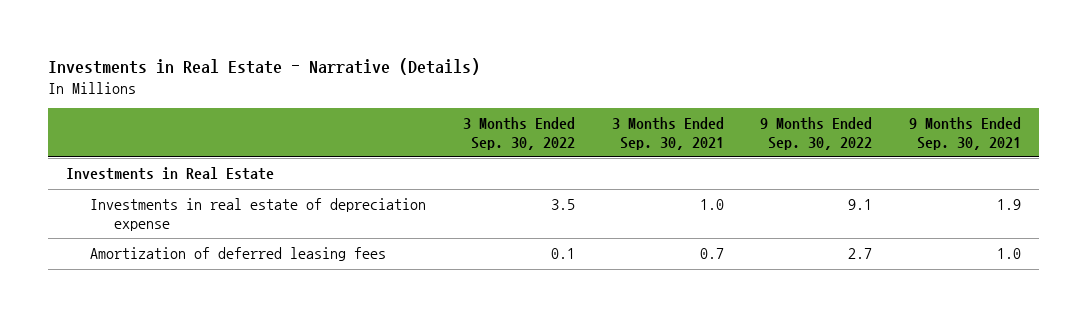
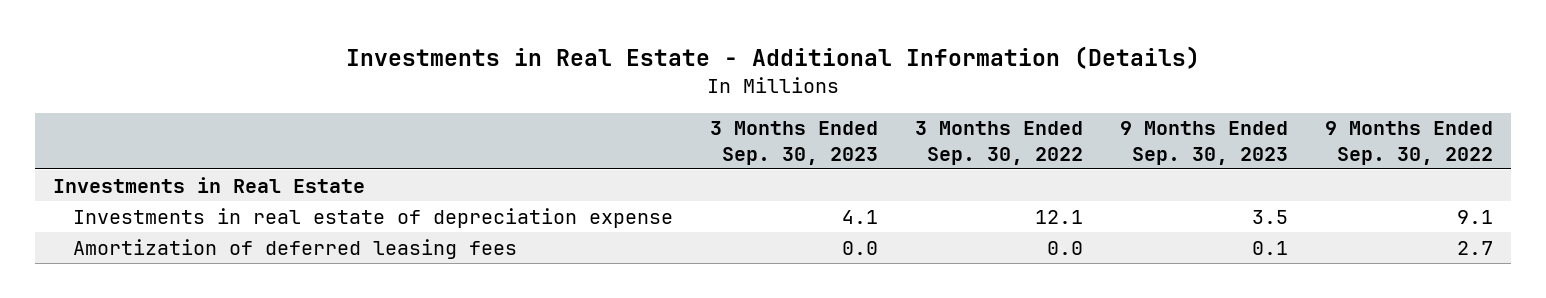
- Investments in Real Estate - Narrative (Details)
+ Investments in Real Estate - Additional Information (Details)
- | 3 Months Ended Sep. 30, 2022 | 3 Months Ended Sep. 30, 2021 | 9 Months Ended Sep. 30, 2022 | 9 Months Ended Sep. 30, 2021
+ | 3 Months Ended Sep. 30, 2023 | 3 Months Ended Sep. 30, 2022 | 9 Months Ended Sep. 30, 2023 | 9 Months Ended Sep. 30, 2022
- Investments in real estate of depreciation expense | 3.5 | 1.0 | 9.1 | 1.9
- Amortization of deferred leasing fees | 0.1 | 0.7 | 2.7 | 1.0
+ Investments in real estate of depreciation expense | 4.1 | 12.1 | 3.5 | 9.1
+ Amortization of deferred leasing fees | 0.0 | 0.0 | 0.1 | 2.7

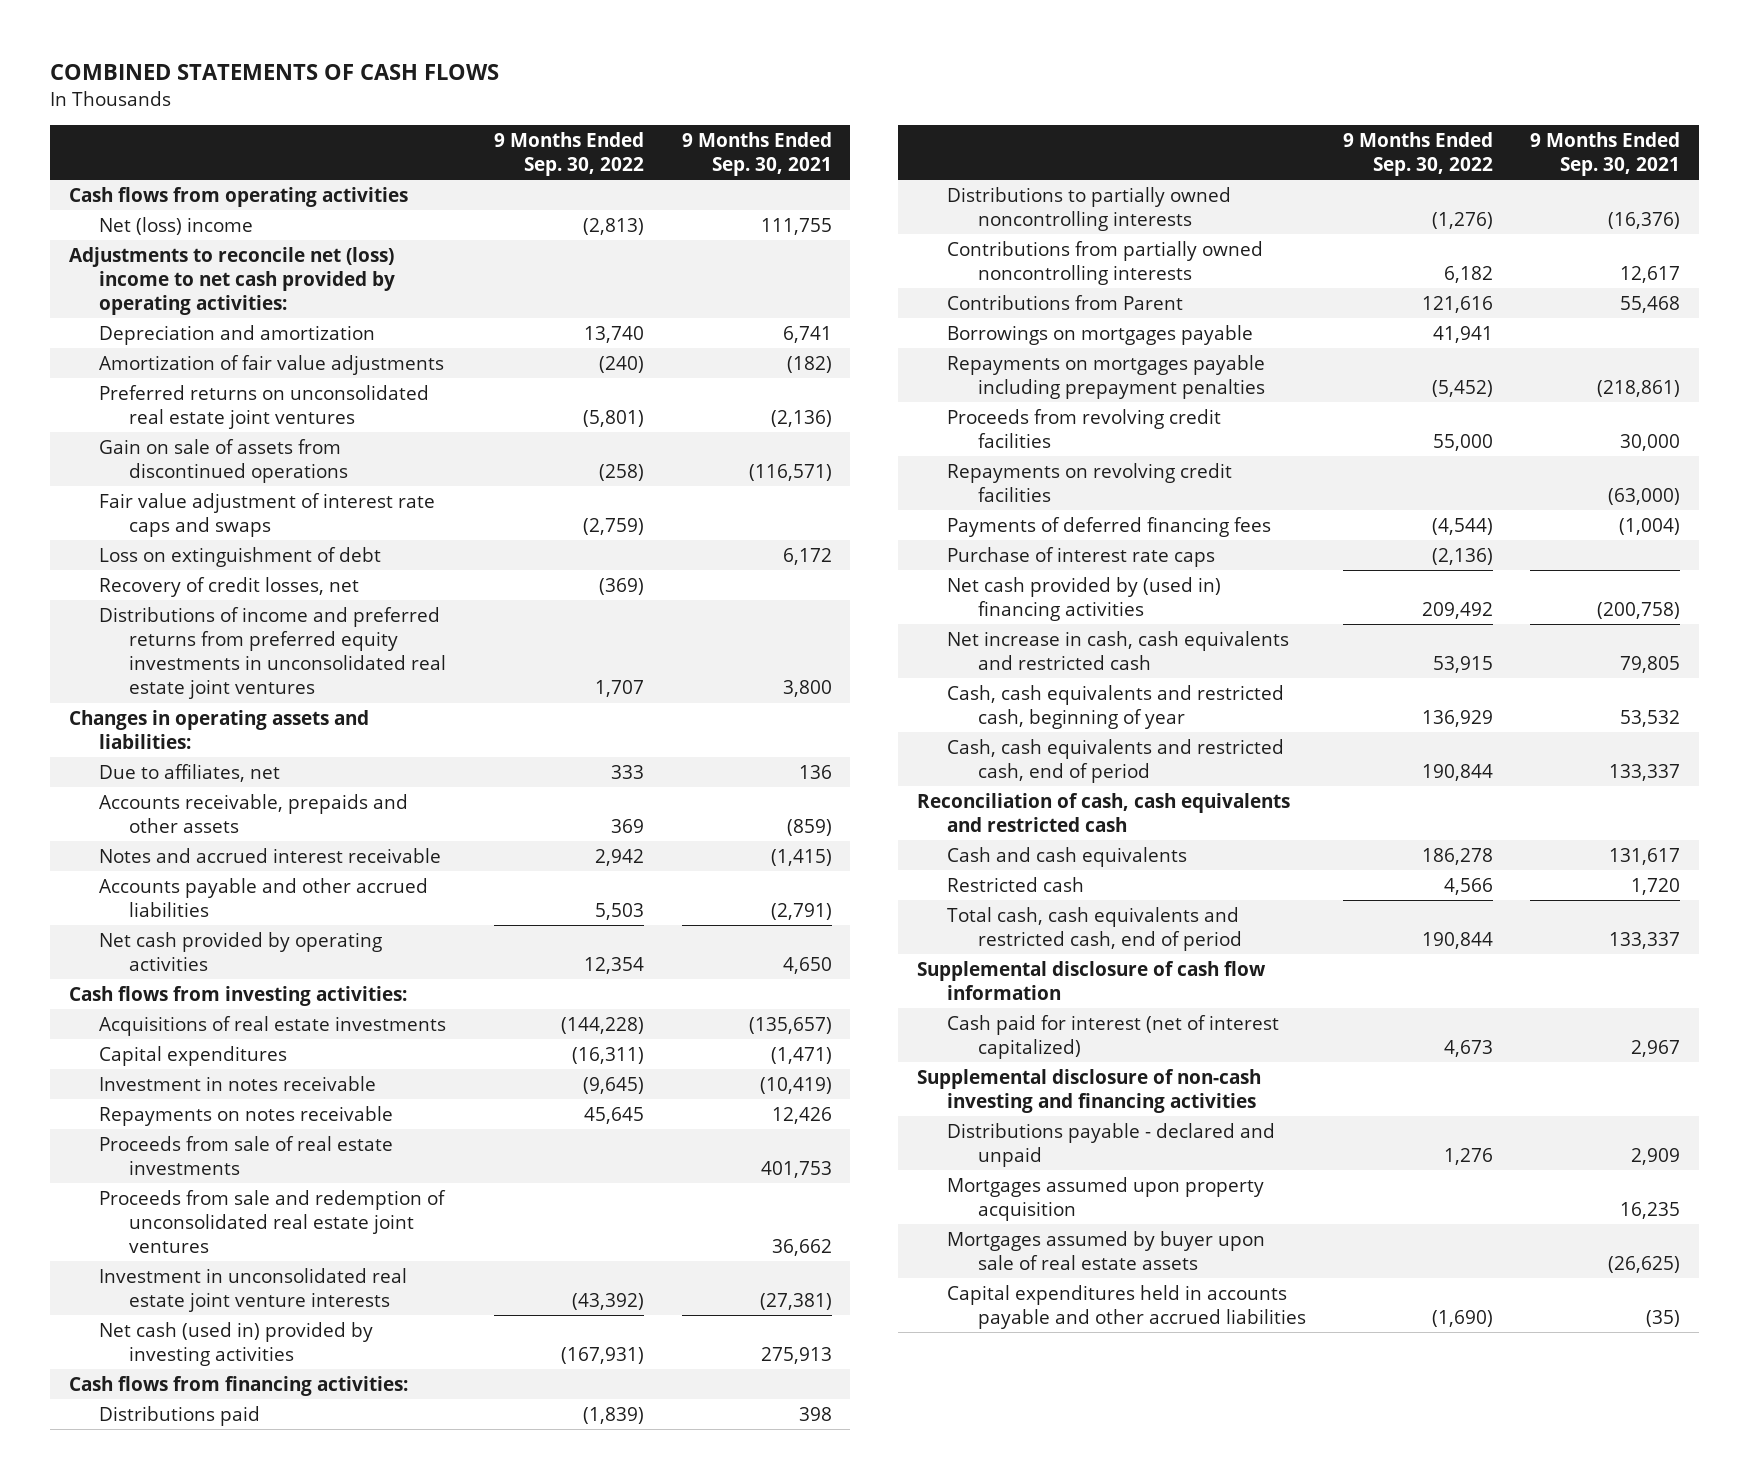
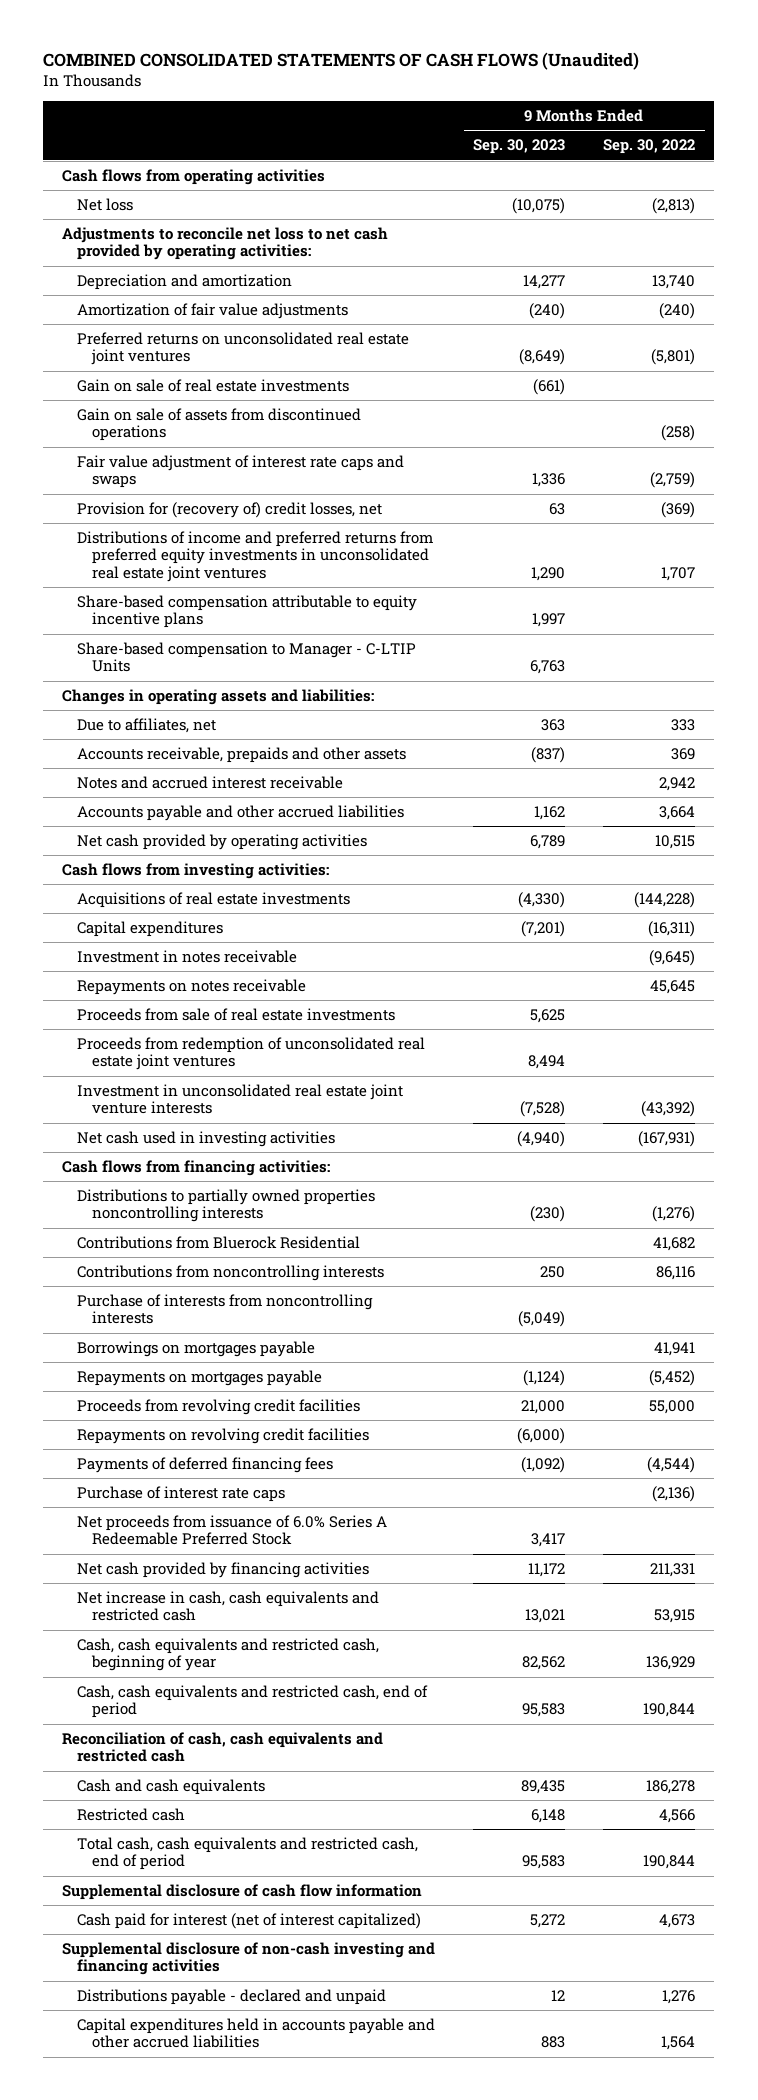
- COMBINED STATEMENTS OF CASH FLOWS
+ COMBINED CONSOLIDATED STATEMENTS OF CASH FLOWS (Unaudited)
- | 9 Months Ended Sep. 30, 2022 | 9 Months Ended Sep. 30, 2021
+ | 9 Months Ended Sep. 30, 2023 | 9 Months Ended Sep. 30, 2022
- Net (loss) income | (2,813) | 111,755
- Adjustments to reconcile net (loss) income to net cash provided by operating activities:
+ Net loss | (10,075) | (2,813)
+ Adjustments to reconcile net loss to net cash provided by operating activities:
+ Gain on sale of real estate investments | (661) |
- Loss on extinguishment of debt | | 6,172
- Recovery of credit losses, net | (369) |
+ Provision for (recovery of) credit losses, net | 63 | (369)
+ Share-based compensation attributable to equity incentive plans | 1,997 |
+ Share-based compensation to Manager - C-LTIP Units | 6,763 |
- Accounts payable and other accrued liabilities | 5,503 | (2,791)
- Net cash provided by operating activities | 12,354 | 4,650
+ Accounts payable and other accrued liabilities | 1,162 | 3,664
+ Net cash provided by operating activities | 6,789 | 10,515
- Proceeds from sale and redemption of unconsolidated real estate joint ventures | | 36,662
+ Proceeds from redemption of unconsolidated real estate joint ventures | 8,494 |
- Net cash (used in) provided by investing activities | (167,931) | 275,913
+ Net cash used in investing activities | (4,940) | (167,931)
- Distributions paid | (1,839) | 398
- Distributions to partially owned noncontrolling interests | (1,276) | (16,376)
- Contributions from partially owned noncontrolling interests | 6,182 | 12,617
- Contributions from Parent | 121,616 | 55,468
+ Distributions to partially owned properties noncontrolling interests | (230) | (1,276)
+ Contributions from Bluerock Residential | | 41,682
+ Contributions from noncontrolling interests | 250 | 86,116
+ Purchase of interests from noncontrolling interests | (5,049) |
- Repayments on mortgages payable including prepayment penalties | (5,452) | (218,861)
+ Repayments on mortgages payable | (1,124) | (5,452)
- Net cash provided by (used in) financing activities | 209,492 | (200,758)
+ Net proceeds from issuance of 6.0% Series A Redeemable Preferred Stock | 3,417 |
+ Net cash provided by financing activities | 11,172 | 211,331
- Mortgages assumed upon property acquisition | | 16,235
- Mortgages assumed by buyer upon sale of real estate assets | | (26,625)
- Capital expenditures held in accounts payable and other accrued liabilities | (1,690) | (35)
+ Capital expenditures held in accounts payable and other accrued liabilities | 883 | 1,564

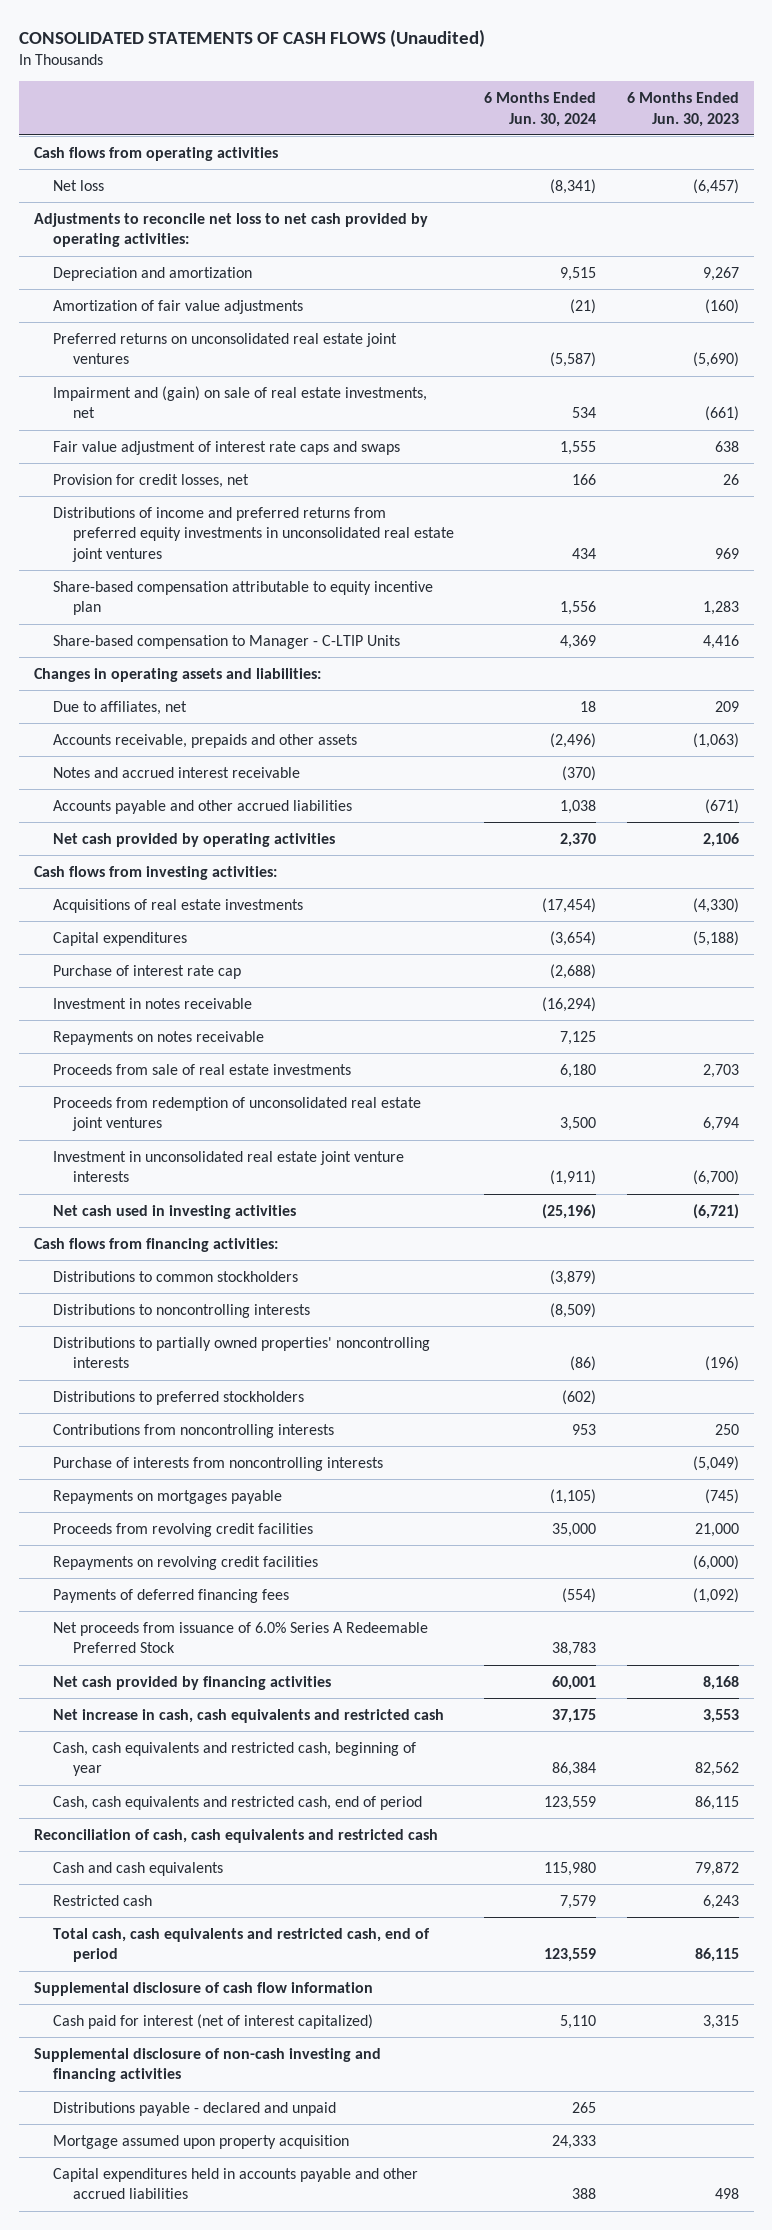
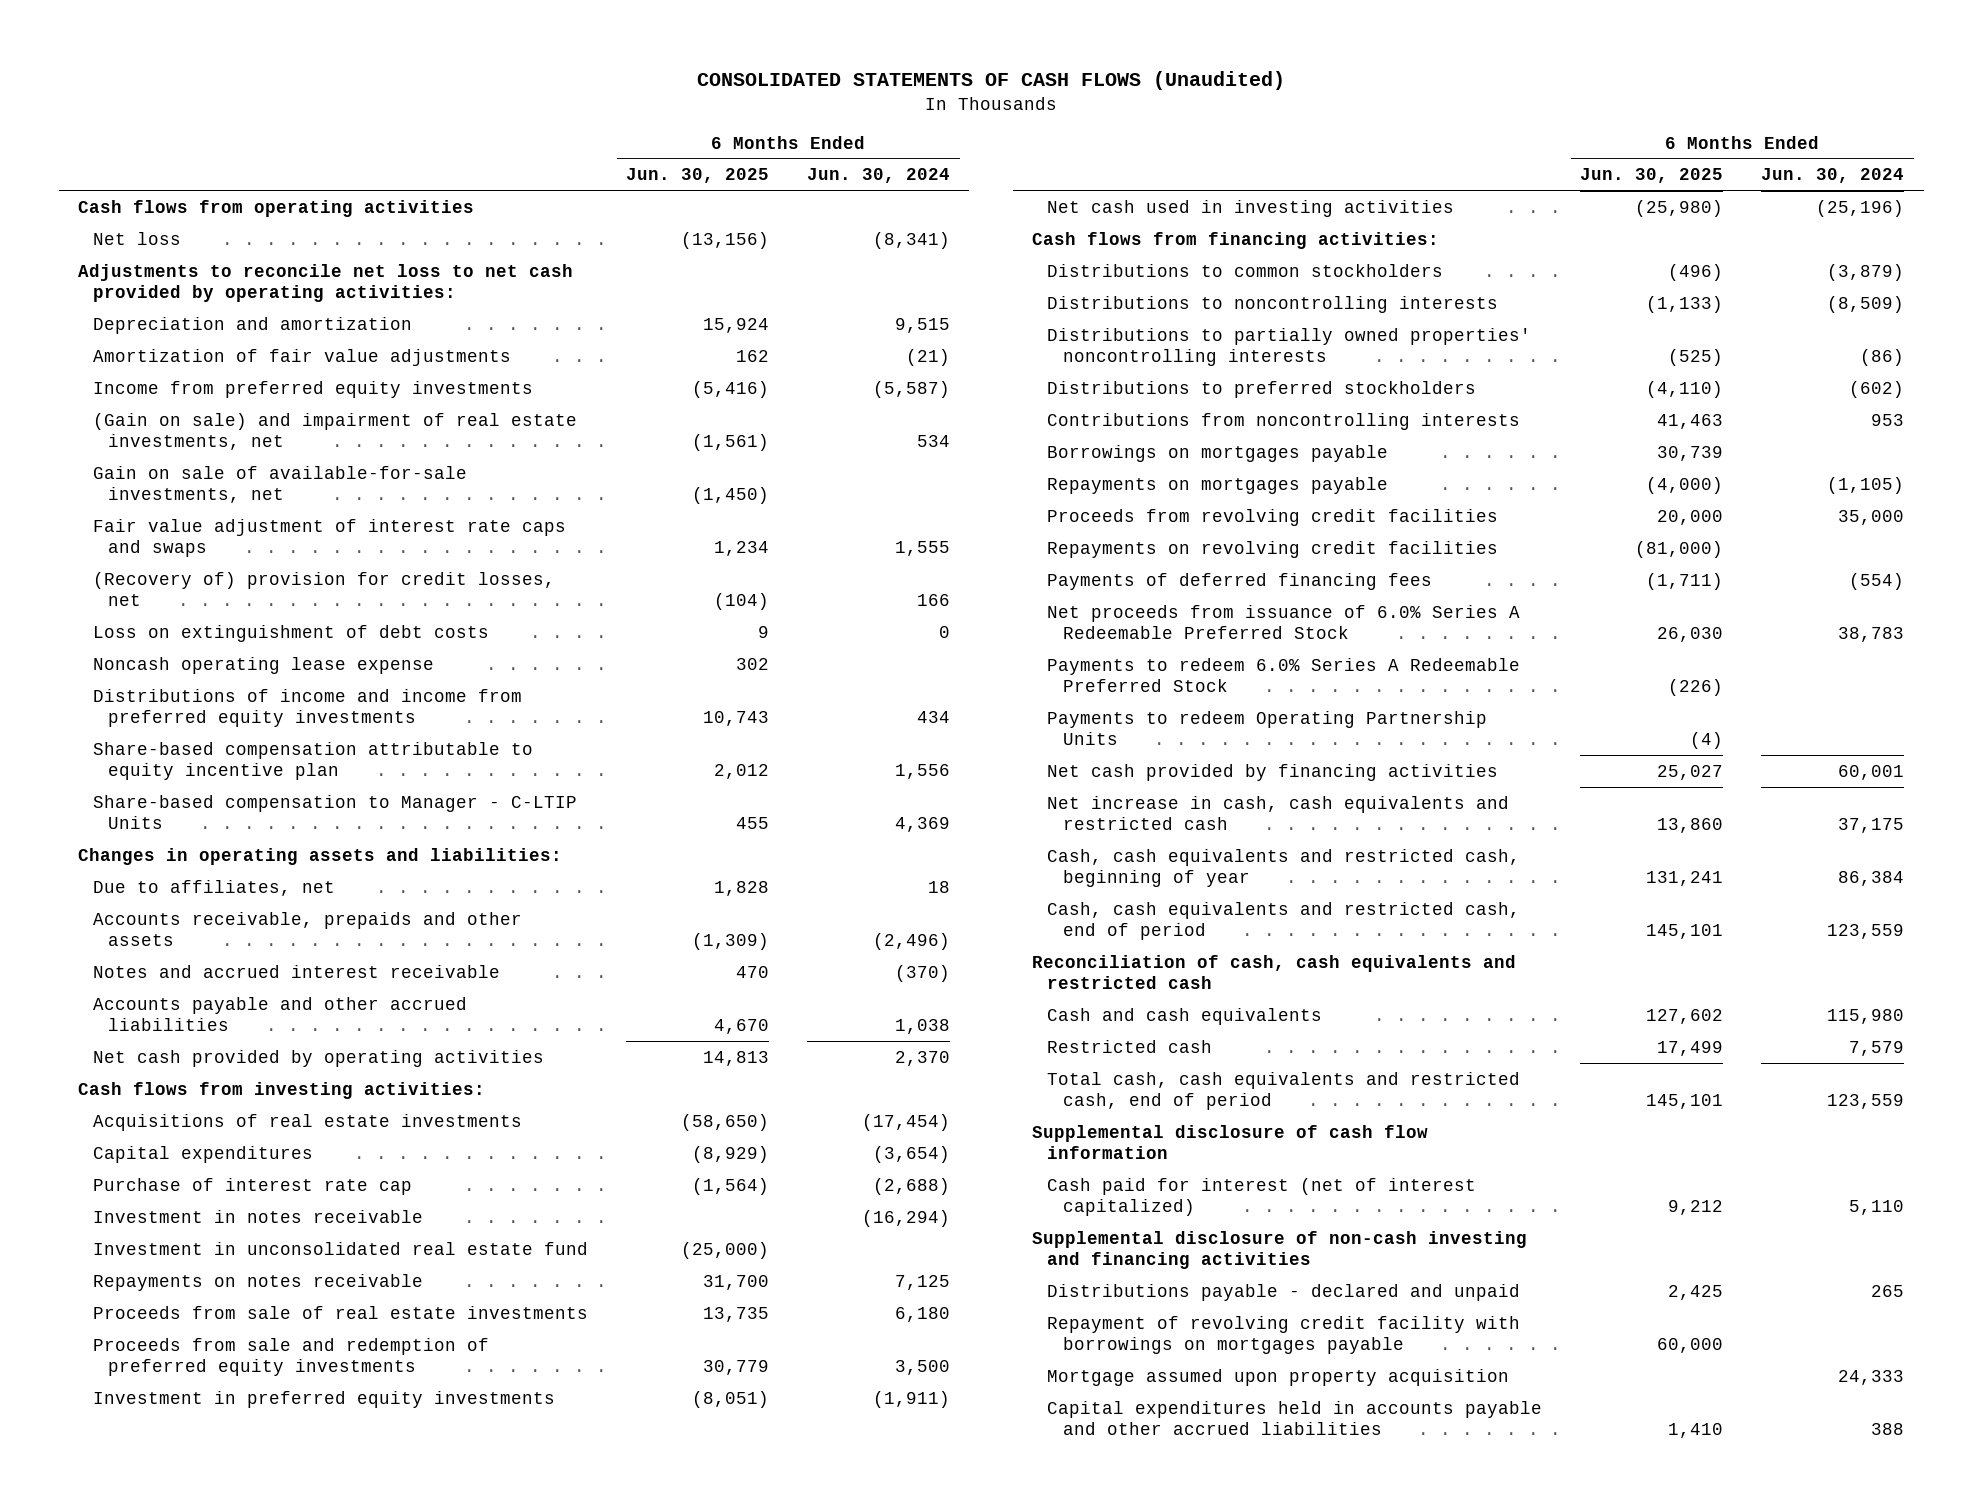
- | 6 Months Ended Jun. 30, 2024 | 6 Months Ended Jun. 30, 2023
+ | 6 Months Ended Jun. 30, 2025 | 6 Months Ended Jun. 30, 2024
- Preferred returns on unconsolidated real estate joint ventures | (5,587) | (5,690)
- Impairment and (gain) on sale of real estate investments, net | 534 | (661)
+ Income from preferred equity investments | (5,416) | (5,587)
+ (Gain on sale) and impairment of real estate investments, net | (1,561) | 534
+ Gain on sale of available-for-sale investments, net | (1,450) |
- Provision for credit losses, net | 166 | 26
- Distributions of income and preferred returns from preferred equity investments in unconsolidated real estate joint ventures | 434 | 969
+ (Recovery of) provision for credit losses, net | (104) | 166
+ Loss on extinguishment of debt costs | 9 | 0
+ Noncash operating lease expense | 302 |
+ Distributions of income and income from preferred equity investments | 10,743 | 434
+ Investment in unconsolidated real estate fund | (25,000) |
- Proceeds from redemption of unconsolidated real estate joint ventures | 3,500 | 6,794
- Investment in unconsolidated real estate joint venture interests | (1,911) | (6,700)
+ Proceeds from sale and redemption of preferred equity investments | 30,779 | 3,500
+ Investment in preferred equity investments | (8,051) | (1,911)
- Purchase of interests from noncontrolling interests | | (5,049)
+ Borrowings on mortgages payable | 30,739 |
+ Payments to redeem 6.0% Series A Redeemable Preferred Stock | (226) |
+ Payments to redeem Operating Partnership Units | (4) |
+ Repayment of revolving credit facility with borrowings on mortgages payable | 60,000 |

